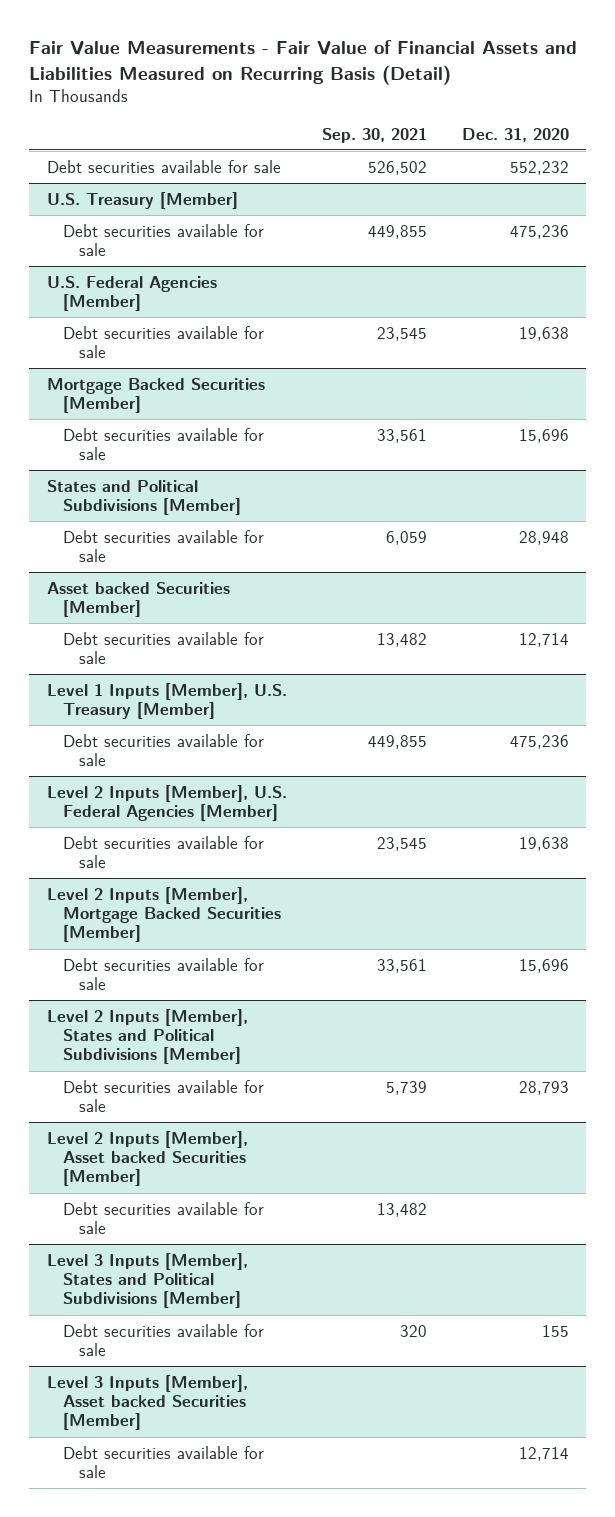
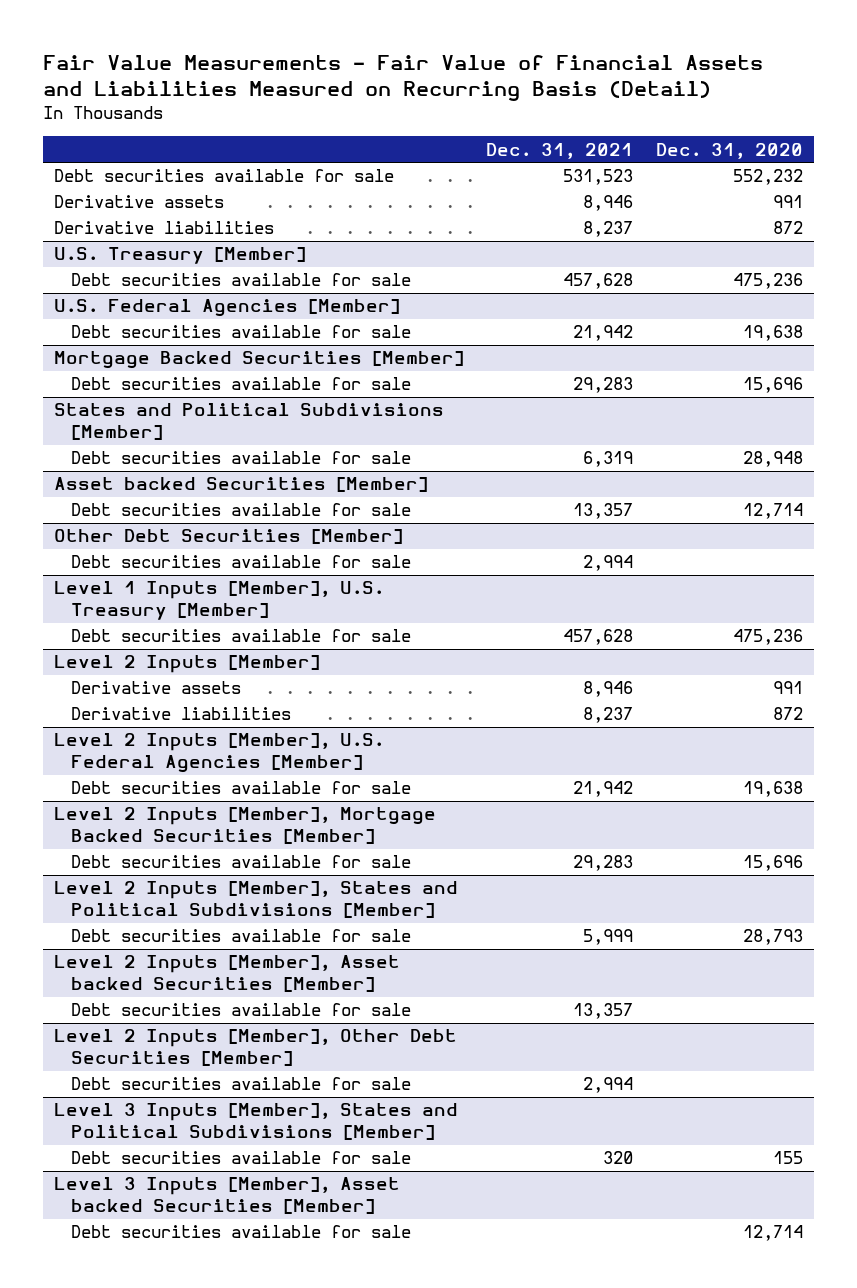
- | Sep. 30, 2021 | Dec. 31, 2020
+ | Dec. 31, 2021 | Dec. 31, 2020
+ Derivative assets | 8,946 | 991
+ Derivative liabilities | 8,237 | 872
+ Other Debt Securities [Member]
+ Debt securities available for sale | 2,994 |
+ Level 2 Inputs [Member]
+ Derivative assets | 8,946 | 991
+ Derivative liabilities | 8,237 | 872
+ Level 2 Inputs [Member], Other Debt Securities [Member]
+ Debt securities available for sale | 2,994 |

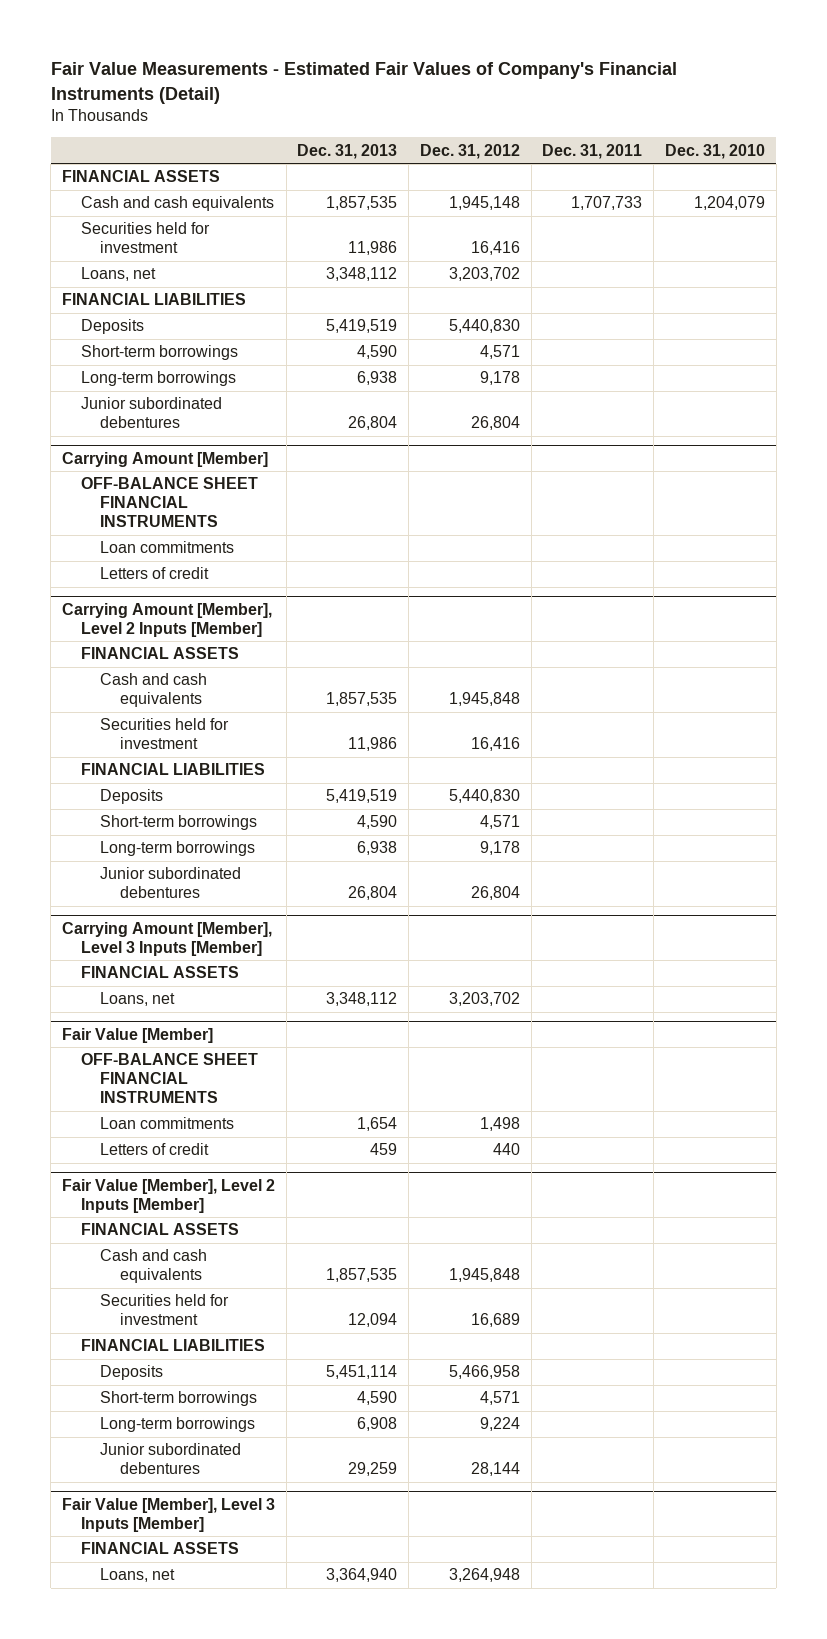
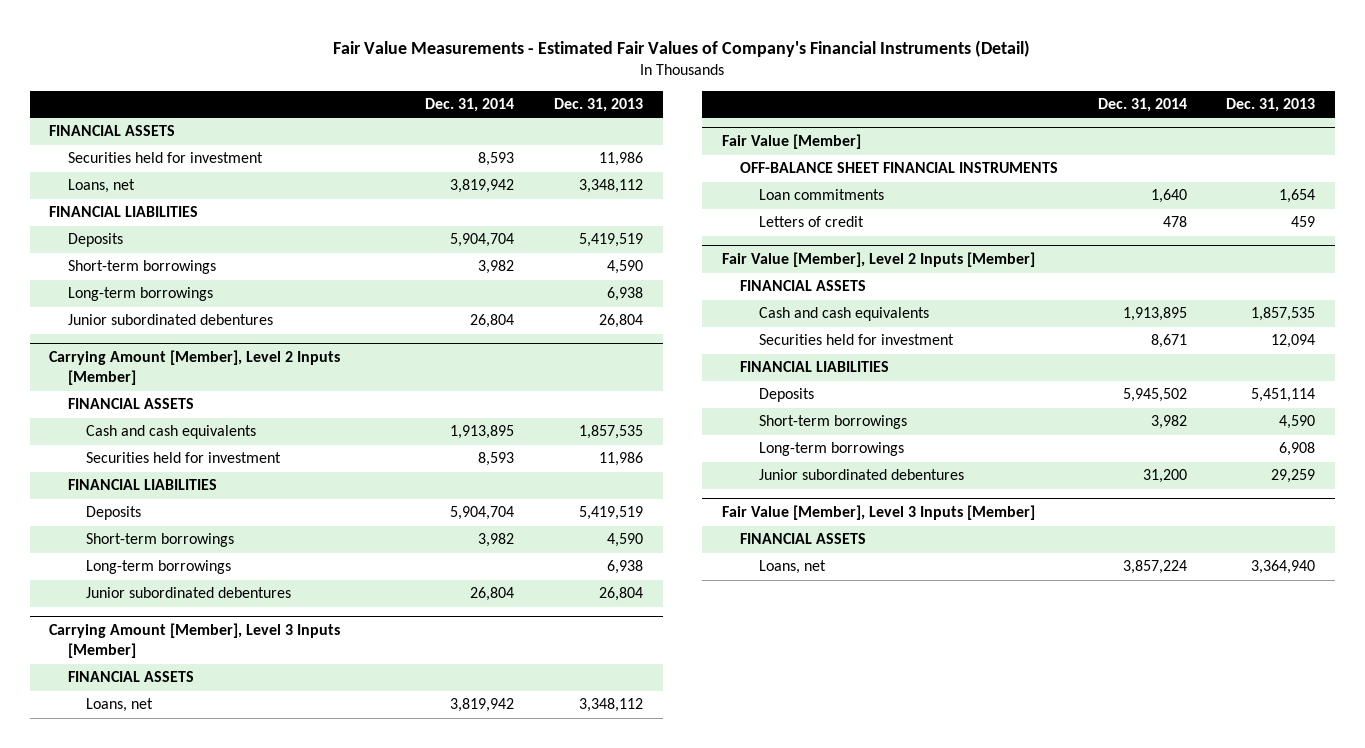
- | Dec. 31, 2013 | Dec. 31, 2012 | Dec. 31, 2011 | Dec. 31, 2010
+ | Dec. 31, 2014 | Dec. 31, 2013
- Cash and cash equivalents | 1,857,535 | 1,945,148 | 1,707,733 | 1,204,079
- Carrying Amount [Member]
- OFF-BALANCE SHEET FINANCIAL INSTRUMENTS
- Loan commitments
- Letters of credit

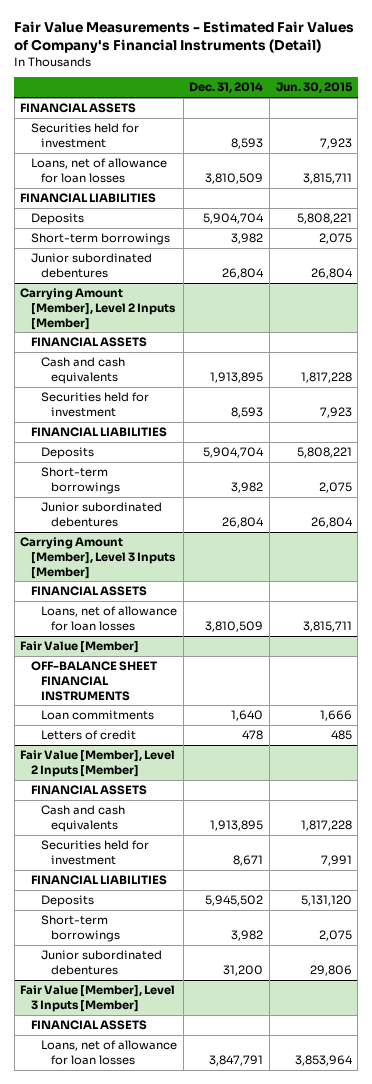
- | Dec. 31, 2014 | Dec. 31, 2013
+ | Dec. 31, 2014 | Jun. 30, 2015
- Loans, net | 3,819,942 | 3,348,112
+ Loans, net of allowance for loan losses | 3,810,509 | 3,815,711
- Long-term borrowings | | 6,938
@ Carrying Amount [Member], Level 2 Inputs [Member]
- Long-term borrowings | | 6,938
@ Carrying Amount [Member], Level 3 Inputs [Member]
- Loans, net | 3,819,942 | 3,348,112
+ Loans, net of allowance for loan losses | 3,810,509 | 3,815,711
@ Fair Value [Member], Level 2 Inputs [Member]
- Long-term borrowings | | 6,908
@ Fair Value [Member], Level 3 Inputs [Member]
- Loans, net | 3,857,224 | 3,364,940
+ Loans, net of allowance for loan losses | 3,847,791 | 3,853,964

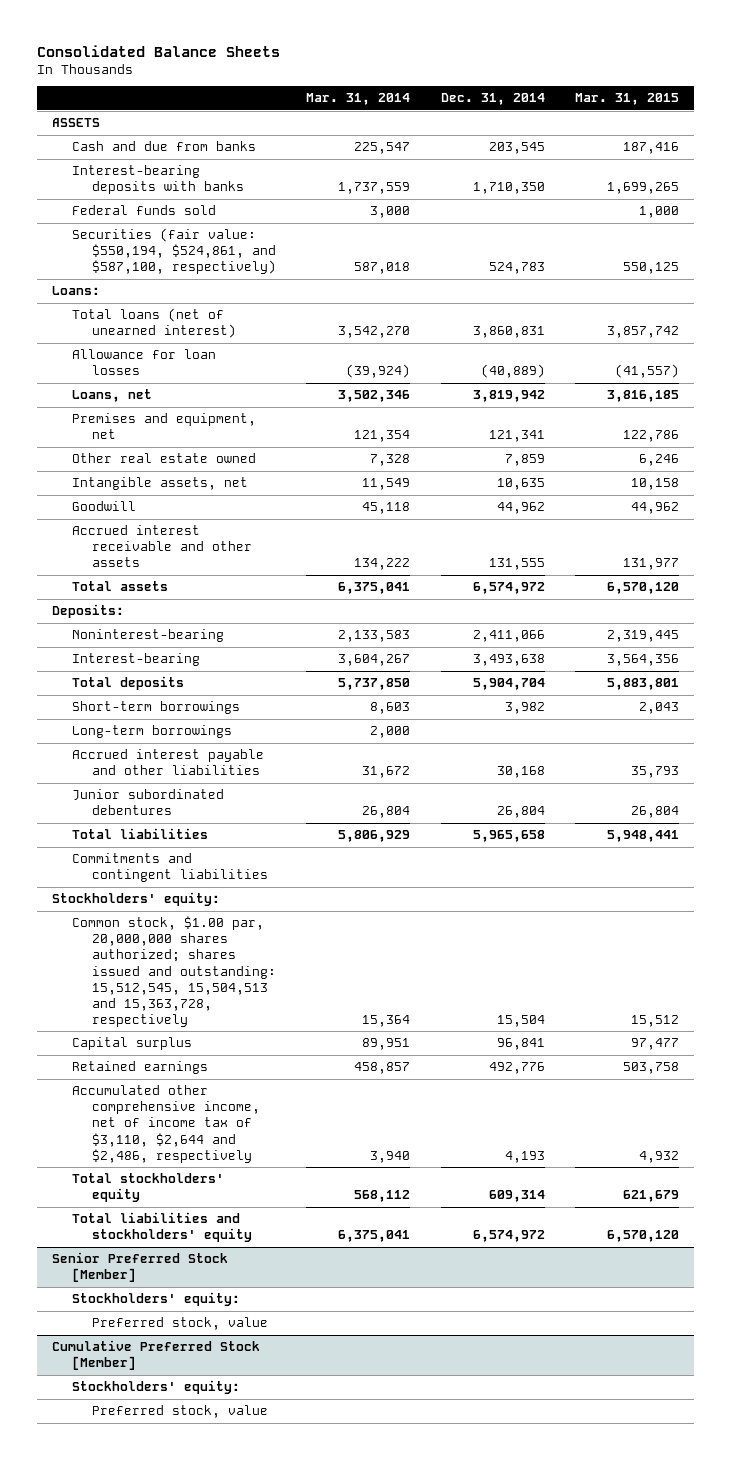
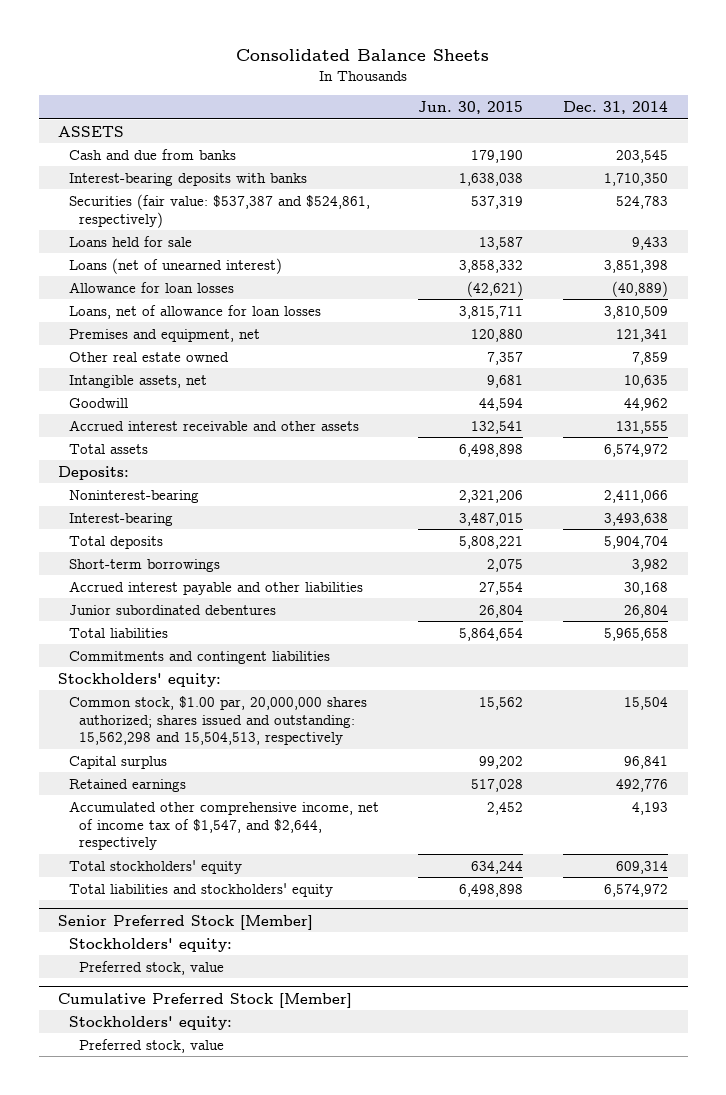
- | Mar. 31, 2014 | Dec. 31, 2014 | Mar. 31, 2015
+ | Jun. 30, 2015 | Dec. 31, 2014
- Federal funds sold | 3,000 | | 1,000
- Securities (fair value: $550,194, $524,861, and $587,100, respectively) | 587,018 | 524,783 | 550,125
- Loans:
- Total loans (net of unearned interest) | 3,542,270 | 3,860,831 | 3,857,742
+ Securities (fair value: $537,387 and $524,861, respectively) | 537,319 | 524,783
+ Loans held for sale | 13,587 | 9,433
+ Loans (net of unearned interest) | 3,858,332 | 3,851,398
- Loans, net | 3,502,346 | 3,819,942 | 3,816,185
+ Loans, net of allowance for loan losses | 3,815,711 | 3,810,509
- Long-term borrowings | 2,000 | |
- Common stock, $1.00 par, 20,000,000 shares authorized; shares issued and outstanding: 15,512,545, 15,504,513 and 15,363,728, respectively | 15,364 | 15,504 | 15,512
+ Common stock, $1.00 par, 20,000,000 shares authorized; shares issued and outstanding: 15,562,298 and 15,504,513, respectively | 15,562 | 15,504
- Accumulated other comprehensive income, net of income tax of $3,110, $2,644 and $2,486, respectively | 3,940 | 4,193 | 4,932
+ Accumulated other comprehensive income, net of income tax of $1,547, and $2,644, respectively | 2,452 | 4,193

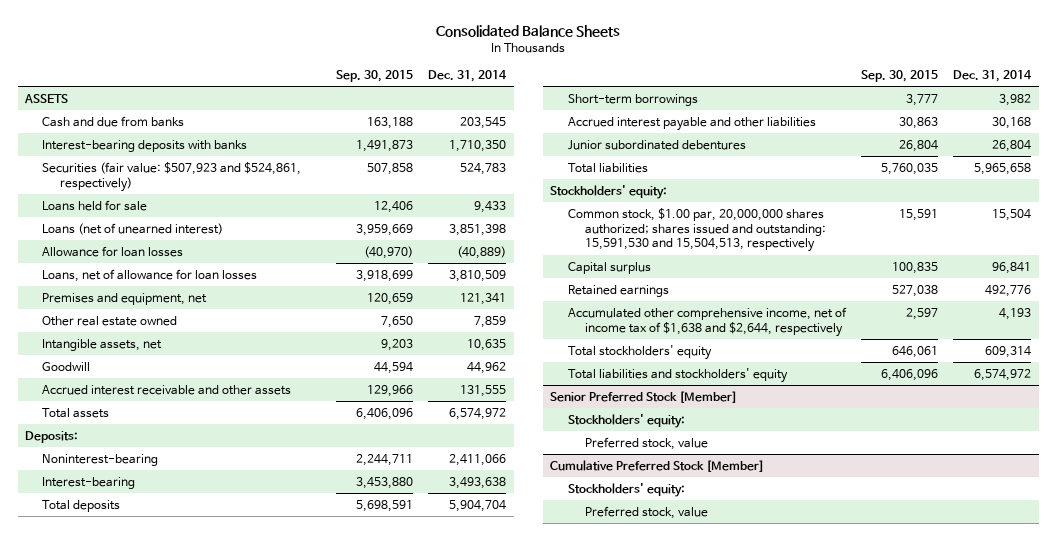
- | Jun. 30, 2015 | Dec. 31, 2014
+ | Sep. 30, 2015 | Dec. 31, 2014
- Securities (fair value: $537,387 and $524,861, respectively) | 537,319 | 524,783
+ Securities (fair value: $507,923 and $524,861, respectively) | 507,858 | 524,783
- Commitments and contingent liabilities
- Common stock, $1.00 par, 20,000,000 shares authorized; shares issued and outstanding: 15,562,298 and 15,504,513, respectively | 15,562 | 15,504
+ Common stock, $1.00 par, 20,000,000 shares authorized; shares issued and outstanding: 15,591,530 and 15,504,513, respectively | 15,591 | 15,504
- Accumulated other comprehensive income, net of income tax of $1,547, and $2,644, respectively | 2,452 | 4,193
+ Accumulated other comprehensive income, net of income tax of $1,638 and $2,644, respectively | 2,597 | 4,193

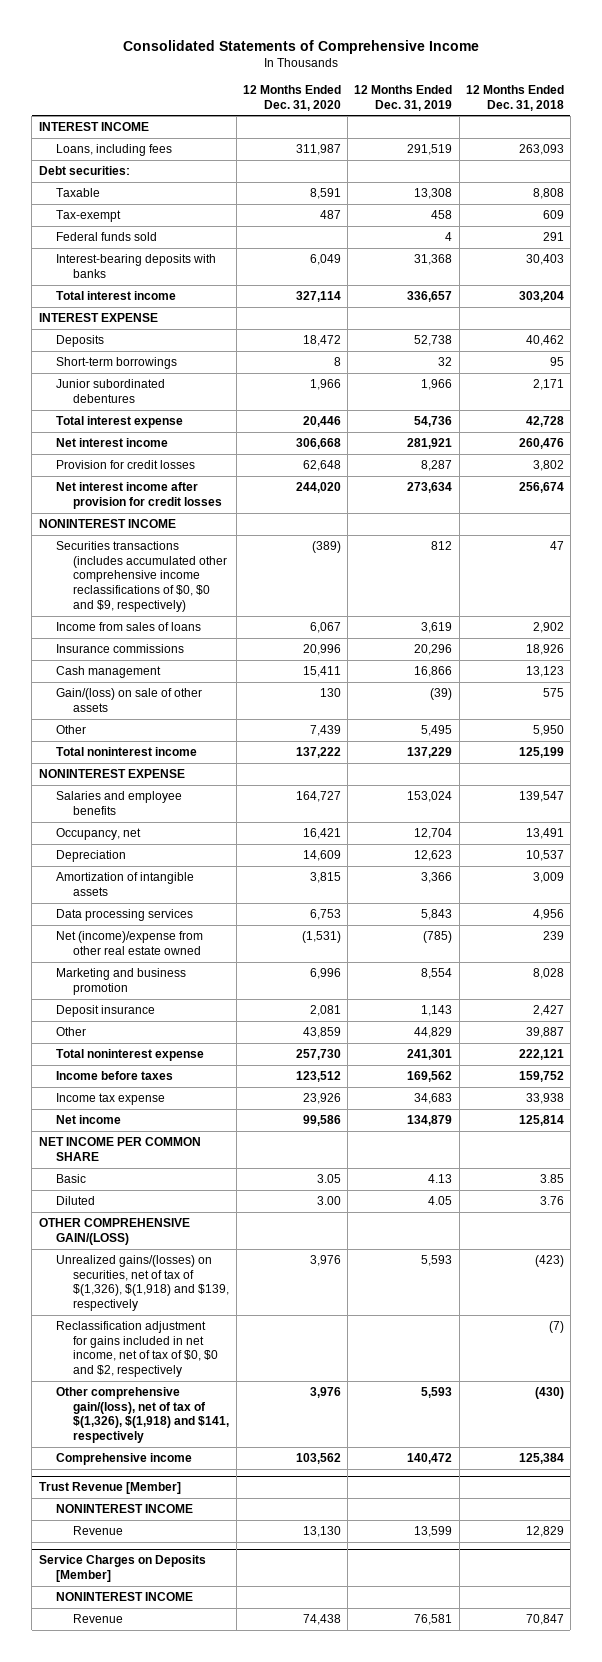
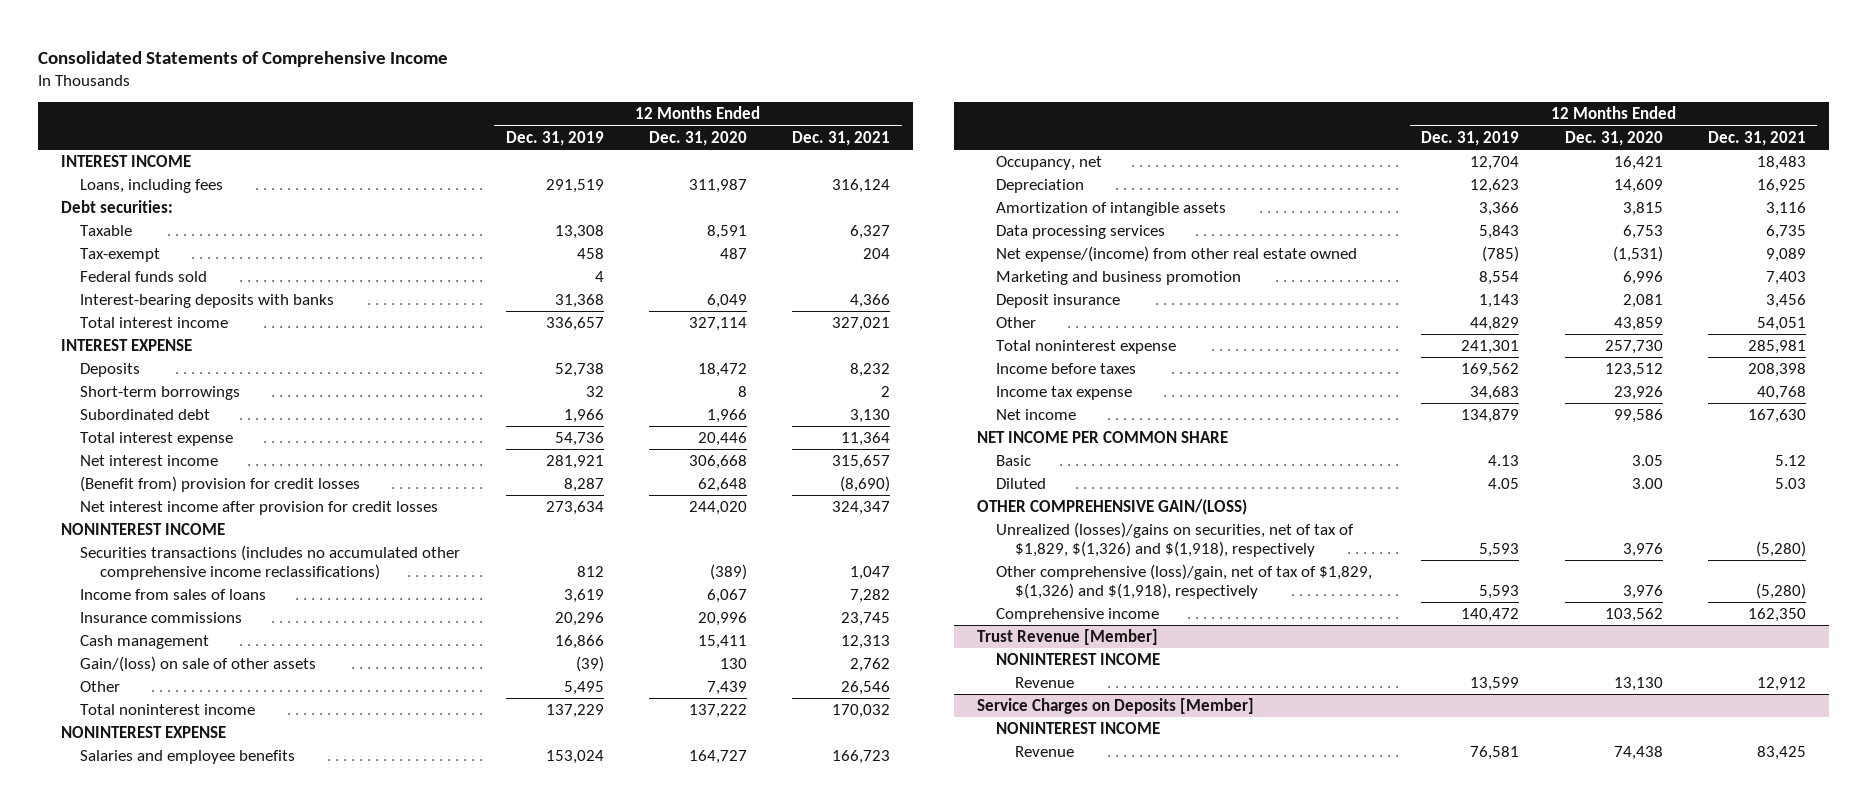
- | 12 Months Ended Dec. 31, 2020 | 12 Months Ended Dec. 31, 2019 | 12 Months Ended Dec. 31, 2018
+ | 12 Months Ended Dec. 31, 2019 | 12 Months Ended Dec. 31, 2020 | 12 Months Ended Dec. 31, 2021
- Junior subordinated debentures | 1,966 | 1,966 | 2,171
+ Subordinated debt | 1,966 | 1,966 | 3,130
- Provision for credit losses | 62,648 | 8,287 | 3,802
+ (Benefit from) provision for credit losses | 8,287 | 62,648 | (8,690)
- Securities transactions (includes accumulated other comprehensive income reclassifications of $0, $0 and $9, respectively) | (389) | 812 | 47
+ Securities transactions (includes no accumulated other comprehensive income reclassifications) | 812 | (389) | 1,047
- Net (income)/expense from other real estate owned | (1,531) | (785) | 239
+ Net expense/(income) from other real estate owned | (785) | (1,531) | 9,089
- Unrealized gains/(losses) on securities, net of tax of $(1,326), $(1,918) and $139, respectively | 3,976 | 5,593 | (423)
- Reclassification adjustment for gains included in net income, net of tax of $0, $0 and $2, respectively | | | (7)
- Other comprehensive gain/(loss), net of tax of $(1,326), $(1,918) and $141, respectively | 3,976 | 5,593 | (430)
+ Unrealized (losses)/gains on securities, net of tax of $1,829, $(1,326) and $(1,918), respectively | 5,593 | 3,976 | (5,280)
+ Other comprehensive (loss)/gain, net of tax of $1,829, $(1,326) and $(1,918), respectively | 5,593 | 3,976 | (5,280)

